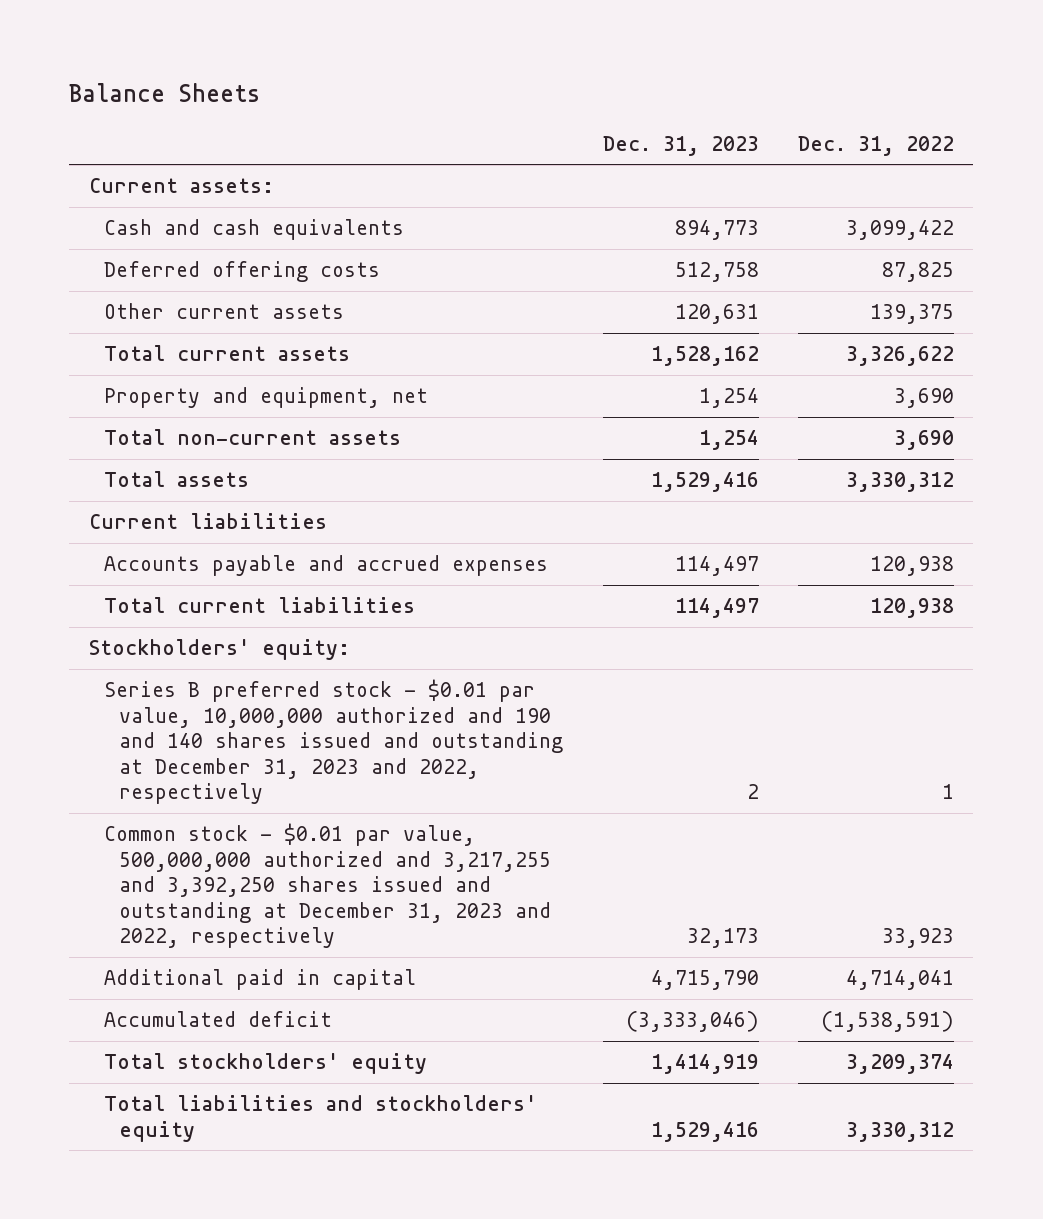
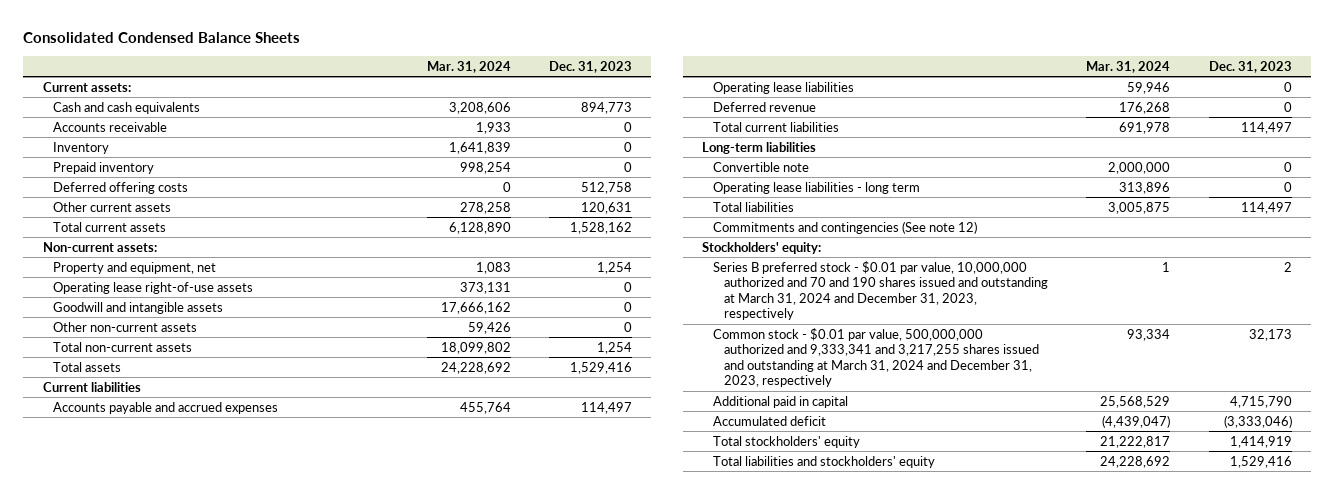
- Balance Sheets
+ Consolidated Condensed Balance Sheets
- | Dec. 31, 2023 | Dec. 31, 2022
+ | Mar. 31, 2024 | Dec. 31, 2023
+ Accounts receivable | 1,933 | 0
+ Inventory | 1,641,839 | 0
+ Prepaid inventory | 998,254 | 0
+ Non-current assets:
+ Operating lease right-of-use assets | 373,131 | 0
+ Goodwill and intangible assets | 17,666,162 | 0
+ Other non-current assets | 59,426 | 0
+ Operating lease liabilities | 59,946 | 0
+ Deferred revenue | 176,268 | 0
+ Long-term liabilities
+ Convertible note | 2,000,000 | 0
+ Operating lease liabilities - long term | 313,896 | 0
+ Total liabilities | 3,005,875 | 114,497
+ Commitments and contingencies (See note 12)
- Series B preferred stock - $0.01 par value, 10,000,000 authorized and 190 and 140 shares issued and outstanding at December 31, 2023 and 2022, respectively | 2 | 1
- Common stock - $0.01 par value, 500,000,000 authorized and 3,217,255 and 3,392,250 shares issued and outstanding at December 31, 2023 and 2022, respectively | 32,173 | 33,923
+ Series B preferred stock - $0.01 par value, 10,000,000 authorized and 70 and 190 shares issued and outstanding at March 31, 2024 and December 31, 2023, respectively | 1 | 2
+ Common stock - $0.01 par value, 500,000,000 authorized and 9,333,341 and 3,217,255 shares issued and outstanding at March 31, 2024 and December 31, 2023, respectively | 93,334 | 32,173

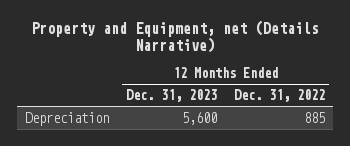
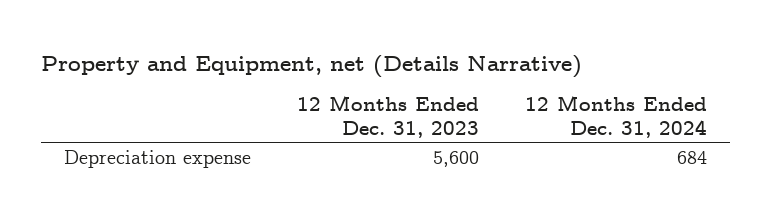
- | 12 Months Ended Dec. 31, 2023 | 12 Months Ended Dec. 31, 2022
+ | 12 Months Ended Dec. 31, 2023 | 12 Months Ended Dec. 31, 2024
- Depreciation | 5,600 | 885
+ Depreciation expense | 5,600 | 684

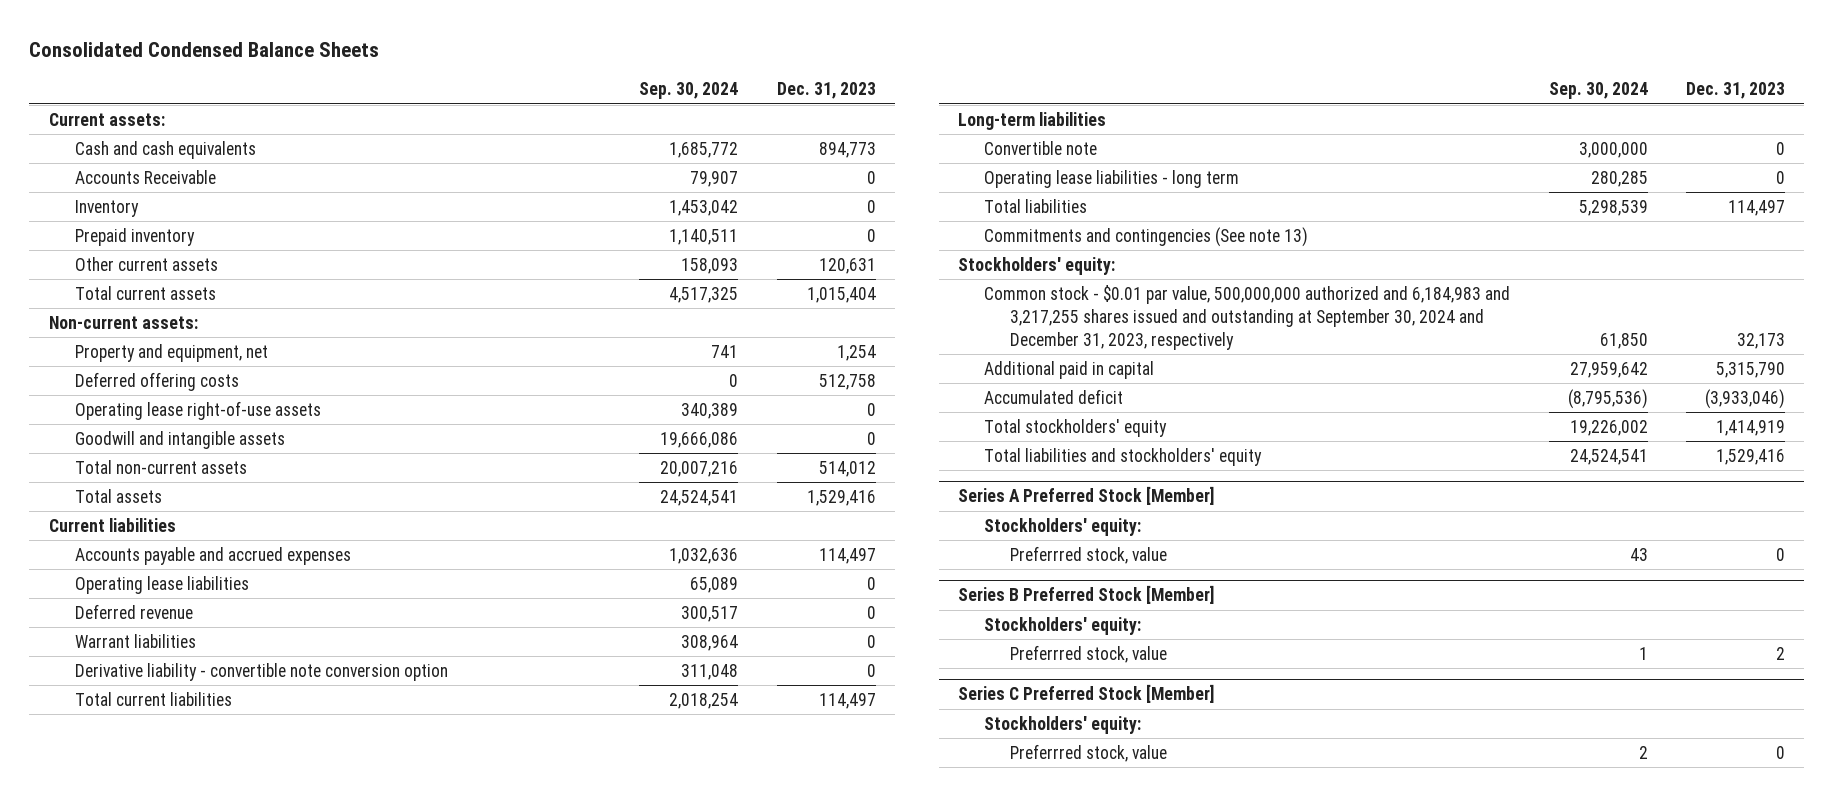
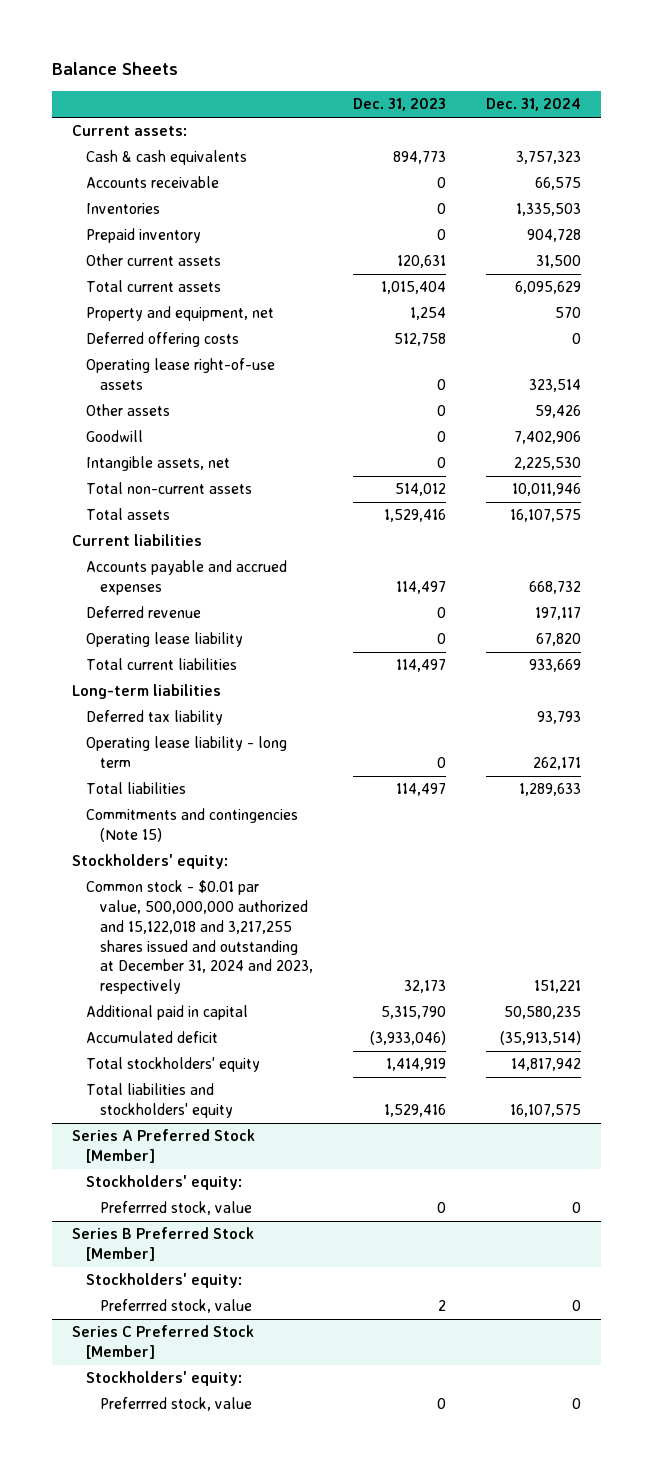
- Consolidated Condensed Balance Sheets
+ Balance Sheets
- | Sep. 30, 2024 | Dec. 31, 2023
+ | Dec. 31, 2023 | Dec. 31, 2024
- Cash and cash equivalents | 1,685,772 | 894,773
- Accounts Receivable | 79,907 | 0
- Inventory | 1,453,042 | 0
+ Cash & cash equivalents | 894,773 | 3,757,323
+ Accounts receivable | 0 | 66,575
+ Inventories | 0 | 1,335,503
- Non-current assets:
- Goodwill and intangible assets | 19,666,086 | 0
+ Other assets | 0 | 59,426
+ Goodwill | 0 | 7,402,906
+ Intangible assets, net | 0 | 2,225,530
- Operating lease liabilities | 65,089 | 0
- Warrant liabilities | 308,964 | 0
- Derivative liability - convertible note conversion option | 311,048 | 0
+ Operating lease liability | 0 | 67,820
- Convertible note | 3,000,000 | 0
- Operating lease liabilities - long term | 280,285 | 0
+ Deferred tax liability | | 93,793
+ Operating lease liability - long term | 0 | 262,171
- Commitments and contingencies (See note 13)
+ Commitments and contingencies (Note 15)
- Common stock - $0.01 par value, 500,000,000 authorized and 6,184,983 and 3,217,255 shares issued and outstanding at September 30, 2024 and December 31, 2023, respectively | 61,850 | 32,173
+ Common stock - $0.01 par value, 500,000,000 authorized and 15,122,018 and 3,217,255 shares issued and outstanding at December 31, 2024 and 2023, respectively | 32,173 | 151,221

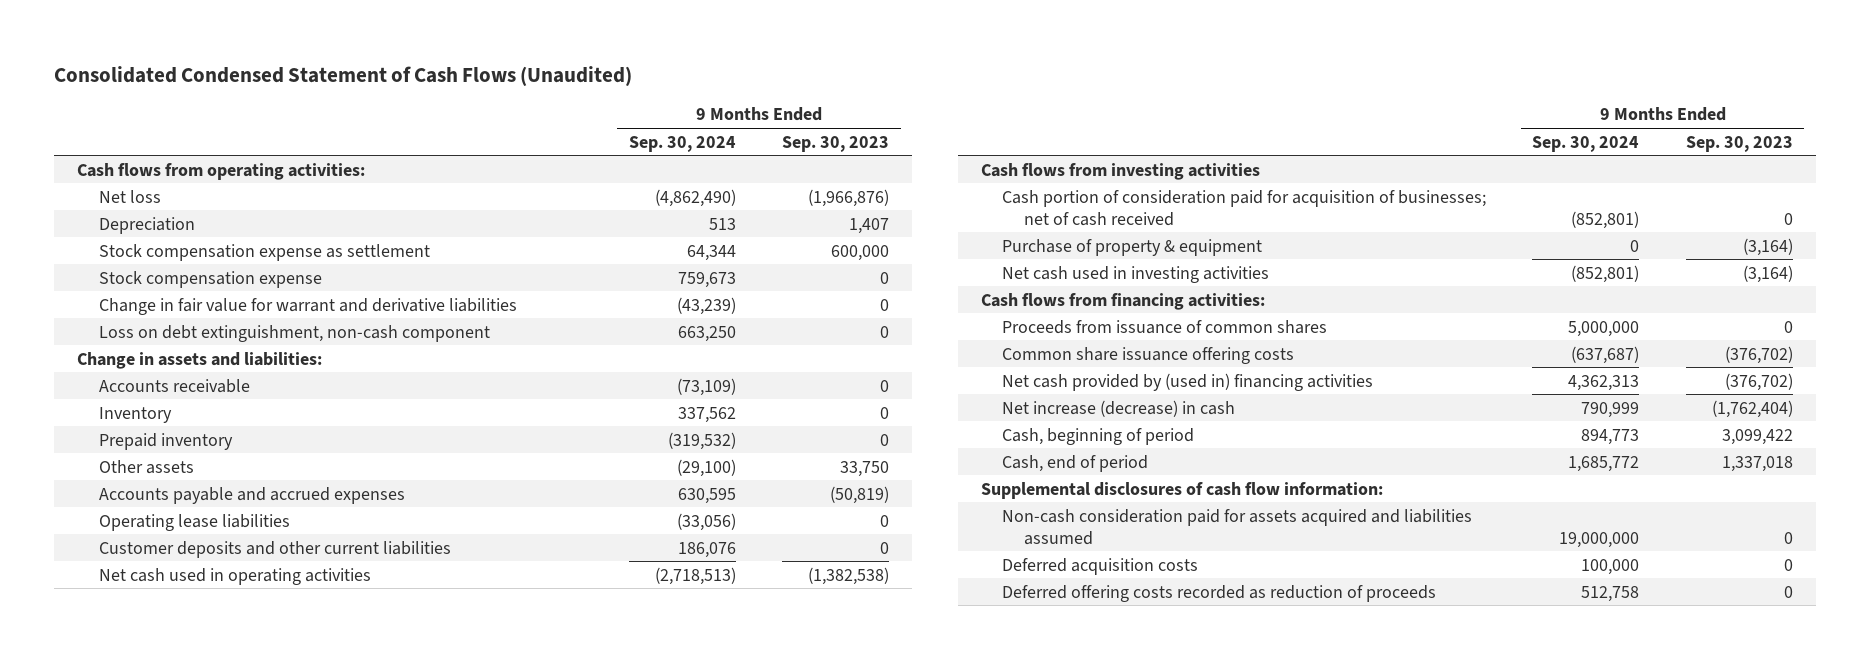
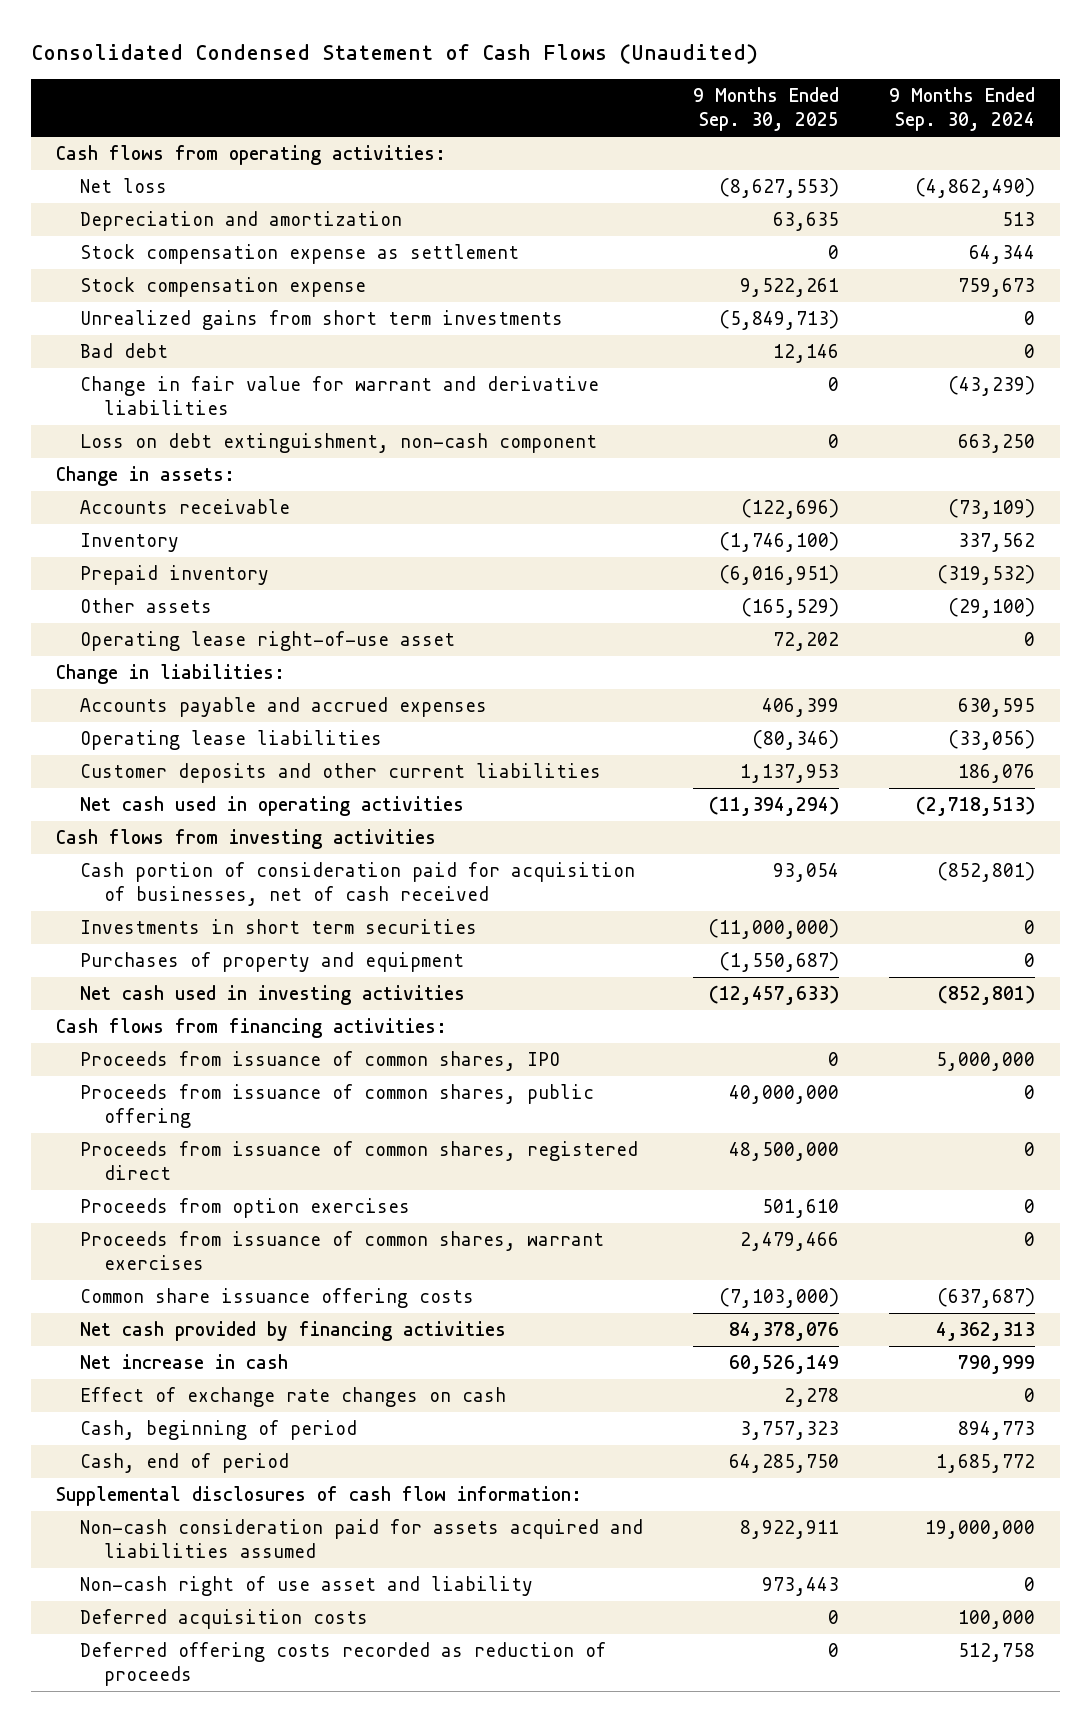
- | 9 Months Ended Sep. 30, 2024 | 9 Months Ended Sep. 30, 2023
+ | 9 Months Ended Sep. 30, 2025 | 9 Months Ended Sep. 30, 2024
- Depreciation | 513 | 1,407
+ Depreciation and amortization | 63,635 | 513
+ Unrealized gains from short term investments | (5,849,713) | 0
+ Bad debt | 12,146 | 0
- Change in assets and liabilities:
+ Change in assets:
+ Operating lease right-of-use asset | 72,202 | 0
+ Change in liabilities:
- Cash portion of consideration paid for acquisition of businesses; net of cash received | (852,801) | 0
- Purchase of property & equipment | 0 | (3,164)
+ Cash portion of consideration paid for acquisition of businesses, net of cash received | 93,054 | (852,801)
+ Investments in short term securities | (11,000,000) | 0
+ Purchases of property and equipment | (1,550,687) | 0
- Proceeds from issuance of common shares | 5,000,000 | 0
+ Proceeds from issuance of common shares, IPO | 0 | 5,000,000
+ Proceeds from issuance of common shares, public offering | 40,000,000 | 0
+ Proceeds from issuance of common shares, registered direct | 48,500,000 | 0
+ Proceeds from option exercises | 501,610 | 0
+ Proceeds from issuance of common shares, warrant exercises | 2,479,466 | 0
- Net cash provided by (used in) financing activities | 4,362,313 | (376,702)
- Net increase (decrease) in cash | 790,999 | (1,762,404)
+ Net cash provided by financing activities | 84,378,076 | 4,362,313
+ Net increase in cash | 60,526,149 | 790,999
+ Effect of exchange rate changes on cash | 2,278 | 0
+ Non-cash right of use asset and liability | 973,443 | 0

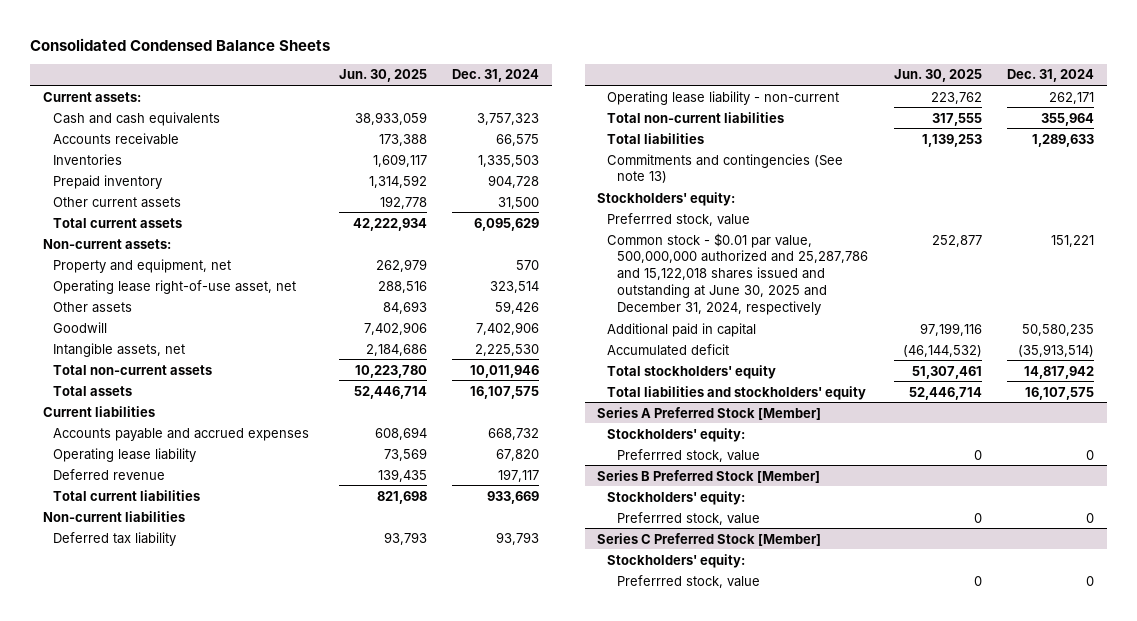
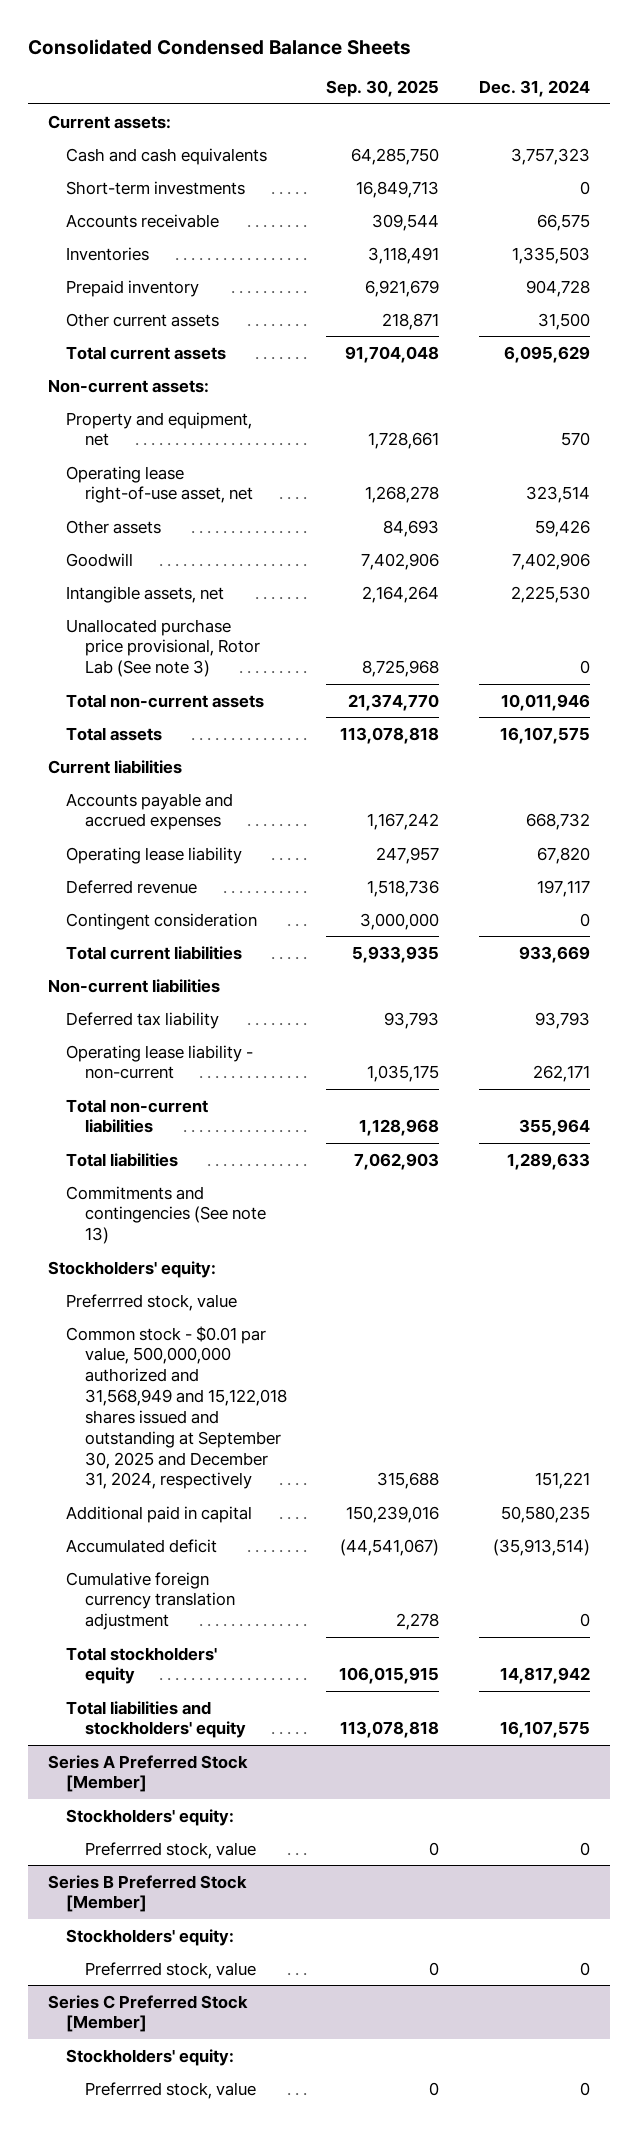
- | Jun. 30, 2025 | Dec. 31, 2024
+ | Sep. 30, 2025 | Dec. 31, 2024
+ Short-term investments | 16,849,713 | 0
+ Unallocated purchase price provisional, Rotor Lab (See note 3) | 8,725,968 | 0
+ Contingent consideration | 3,000,000 | 0
- Common stock - $0.01 par value, 500,000,000 authorized and 25,287,786 and 15,122,018 shares issued and outstanding at June 30, 2025 and December 31, 2024, respectively | 252,877 | 151,221
+ Common stock - $0.01 par value, 500,000,000 authorized and 31,568,949 and 15,122,018 shares issued and outstanding at September 30, 2025 and December 31, 2024, respectively | 315,688 | 151,221
+ Cumulative foreign currency translation adjustment | 2,278 | 0

